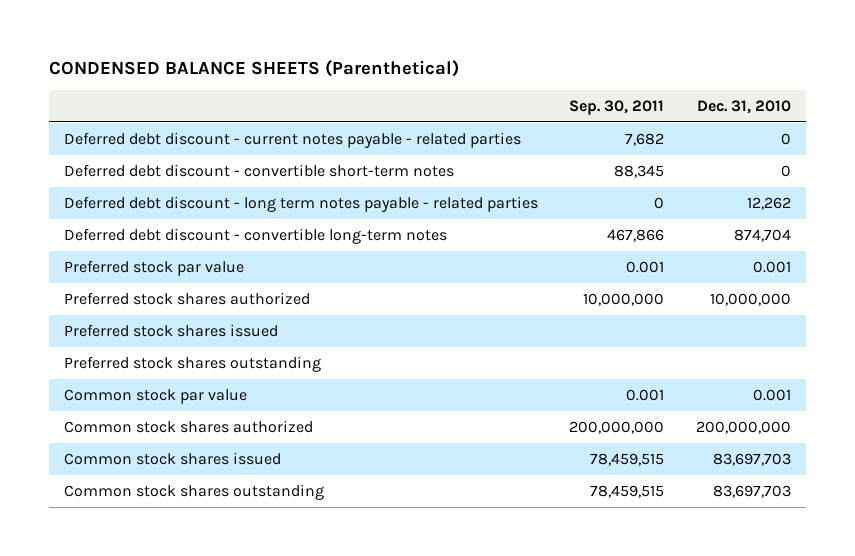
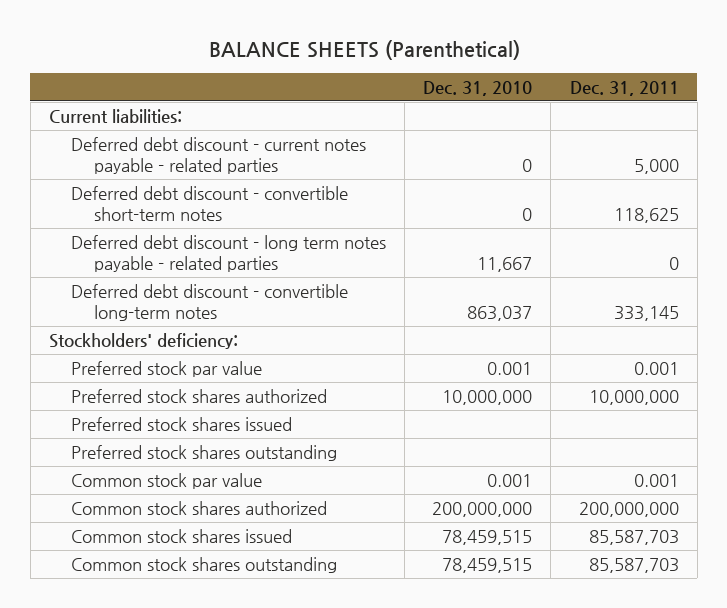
- CONDENSED BALANCE SHEETS (Parenthetical)
+ BALANCE SHEETS (Parenthetical)
- | Sep. 30, 2011 | Dec. 31, 2010
+ | Dec. 31, 2010 | Dec. 31, 2011
+ Current liabilities:
- Deferred debt discount - long term notes payable - related parties | 0 | 12,262
- Deferred debt discount - convertible long-term notes | 467,866 | 874,704
+ Deferred debt discount - long term notes payable - related parties | 11,667 | 0
+ Deferred debt discount - convertible long-term notes | 863,037 | 333,145
+ Stockholders' deficiency:
- Common stock shares issued | 78,459,515 | 83,697,703
- Common stock shares outstanding | 78,459,515 | 83,697,703
+ Common stock shares issued | 78,459,515 | 85,587,703
+ Common stock shares outstanding | 78,459,515 | 85,587,703

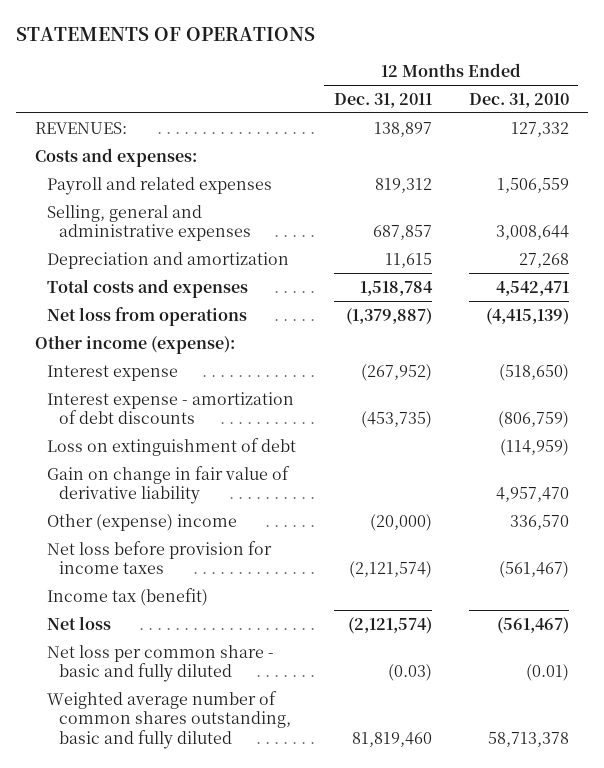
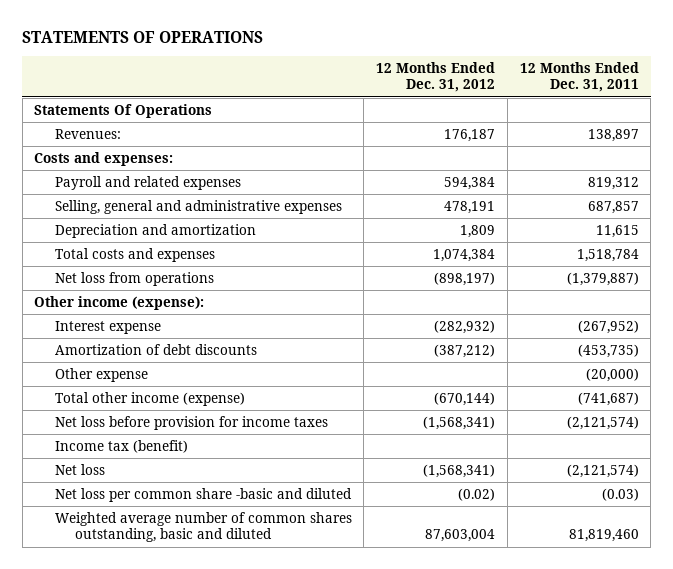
- | 12 Months Ended Dec. 31, 2011 | 12 Months Ended Dec. 31, 2010
+ | 12 Months Ended Dec. 31, 2012 | 12 Months Ended Dec. 31, 2011
- REVENUES: | 138,897 | 127,332
+ Statements Of Operations
+ Revenues: | 176,187 | 138,897
- Interest expense - amortization of debt discounts | (453,735) | (806,759)
- Loss on extinguishment of debt | | (114,959)
- Gain on change in fair value of derivative liability | | 4,957,470
- Other (expense) income | (20,000) | 336,570
+ Amortization of debt discounts | (387,212) | (453,735)
+ Other expense | | (20,000)
+ Total other income (expense) | (670,144) | (741,687)
- Net loss per common share - basic and fully diluted | (0.03) | (0.01)
- Weighted average number of common shares outstanding, basic and fully diluted | 81,819,460 | 58,713,378
+ Net loss per common share -basic and diluted | (0.02) | (0.03)
+ Weighted average number of common shares outstanding, basic and diluted | 87,603,004 | 81,819,460

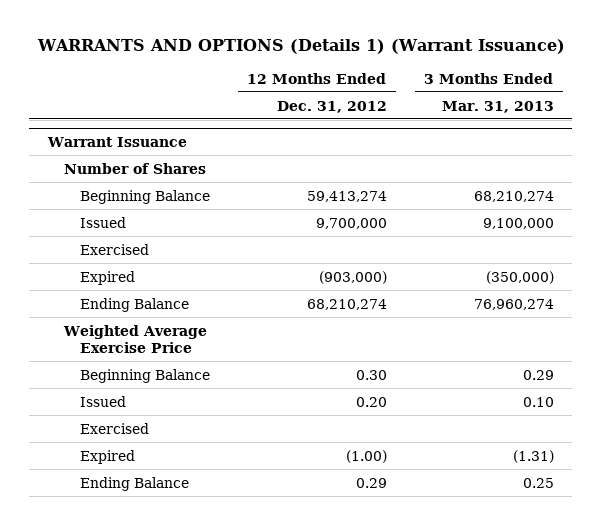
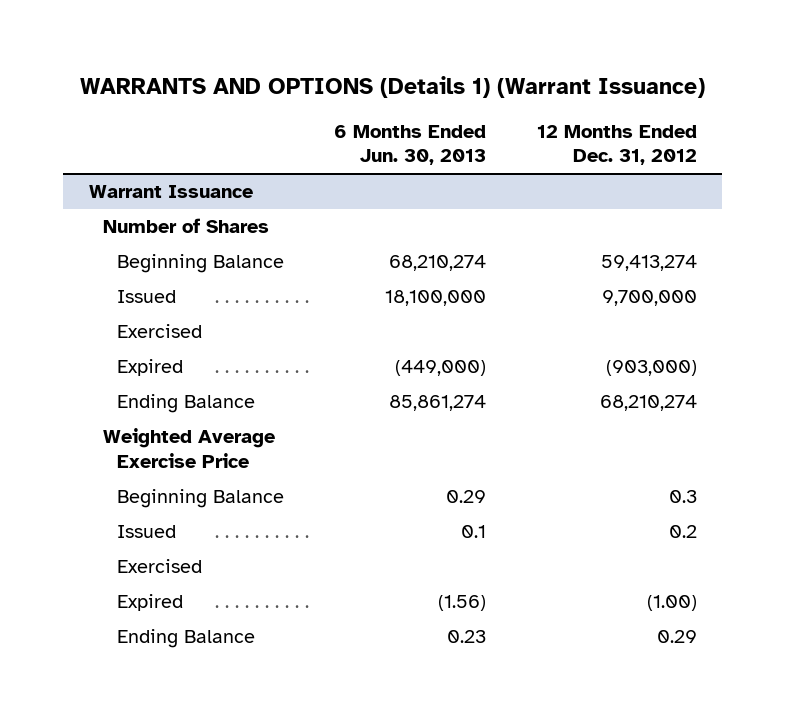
- | 12 Months Ended Dec. 31, 2012 | 3 Months Ended Mar. 31, 2013
+ | 6 Months Ended Jun. 30, 2013 | 12 Months Ended Dec. 31, 2012
@ Warrant Issuance
- Beginning Balance | 0.30 | 0.29
- Issued | 0.20 | 0.10
+ Beginning Balance | 0.29 | 0.3
+ Issued | 0.1 | 0.2

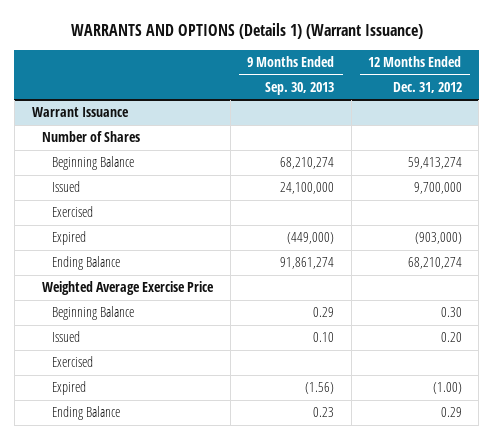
- | 6 Months Ended Jun. 30, 2013 | 12 Months Ended Dec. 31, 2012
+ | 9 Months Ended Sep. 30, 2013 | 12 Months Ended Dec. 31, 2012
@ Warrant Issuance
- Beginning Balance | 0.29 | 0.3
- Issued | 0.1 | 0.2
+ Beginning Balance | 0.29 | 0.30
+ Issued | 0.10 | 0.20

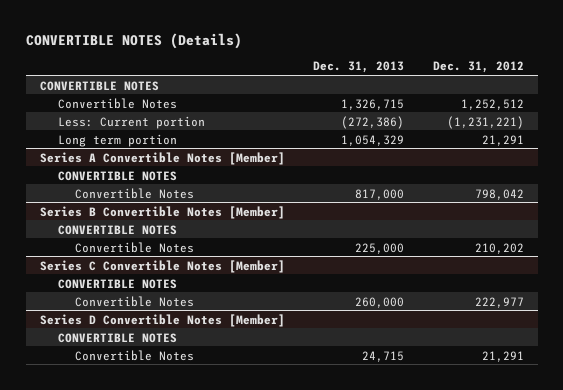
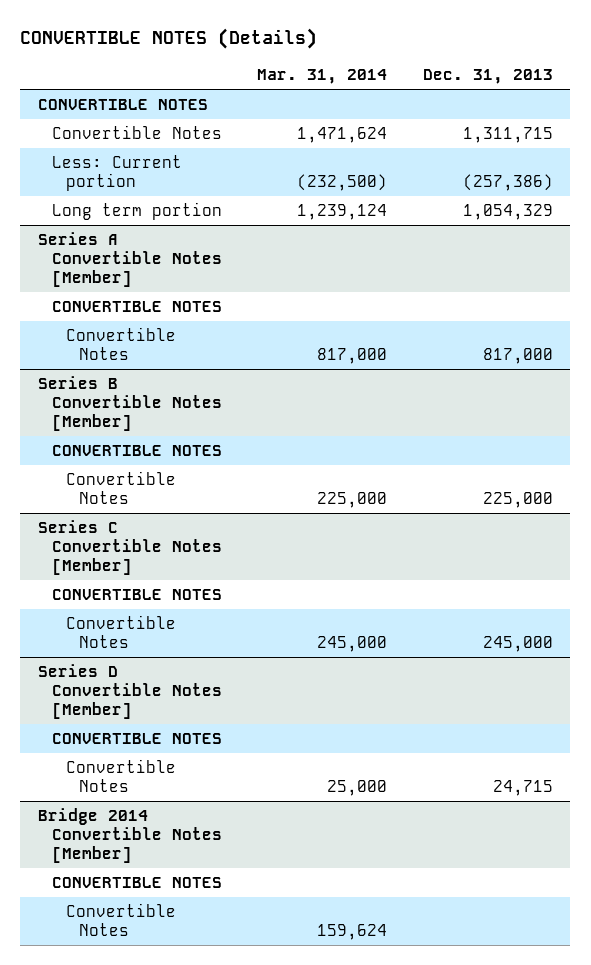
- | Dec. 31, 2013 | Dec. 31, 2012
+ | Mar. 31, 2014 | Dec. 31, 2013
- Convertible Notes | 1,326,715 | 1,252,512
- Less: Current portion | (272,386) | (1,231,221)
+ Convertible Notes | 1,471,624 | 1,311,715
+ Less: Current portion | (232,500) | (257,386)
@ Series C Convertible Notes [Member]
- Convertible Notes | 260,000 | 222,977
+ Convertible Notes | 245,000 | 245,000
+ Bridge 2014 Convertible Notes [Member]
+ CONVERTIBLE NOTES
+ Convertible Notes | 159,624 |

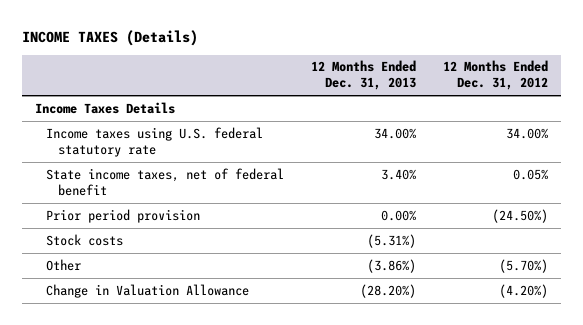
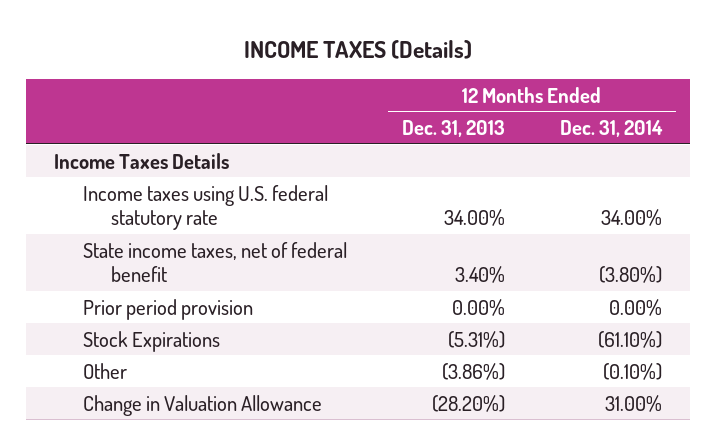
- | 12 Months Ended Dec. 31, 2013 | 12 Months Ended Dec. 31, 2012
+ | 12 Months Ended Dec. 31, 2013 | 12 Months Ended Dec. 31, 2014
- Stock costs | (5.31%) |
+ Stock Expirations | (5.31%) | (61.10%)

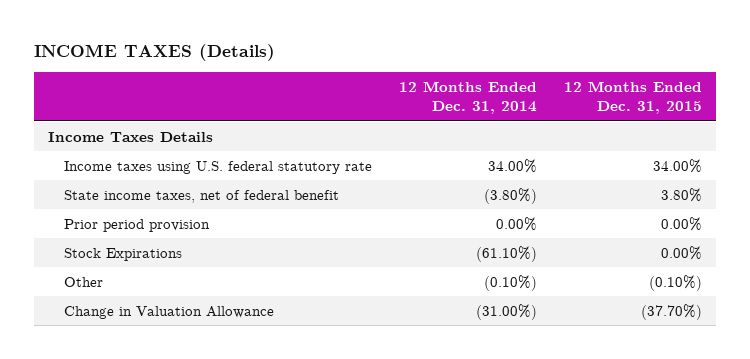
- | 12 Months Ended Dec. 31, 2013 | 12 Months Ended Dec. 31, 2014
+ | 12 Months Ended Dec. 31, 2014 | 12 Months Ended Dec. 31, 2015
- Change in Valuation Allowance | (28.20%) | 31.00%
+ Change in Valuation Allowance | (31.00%) | (37.70%)

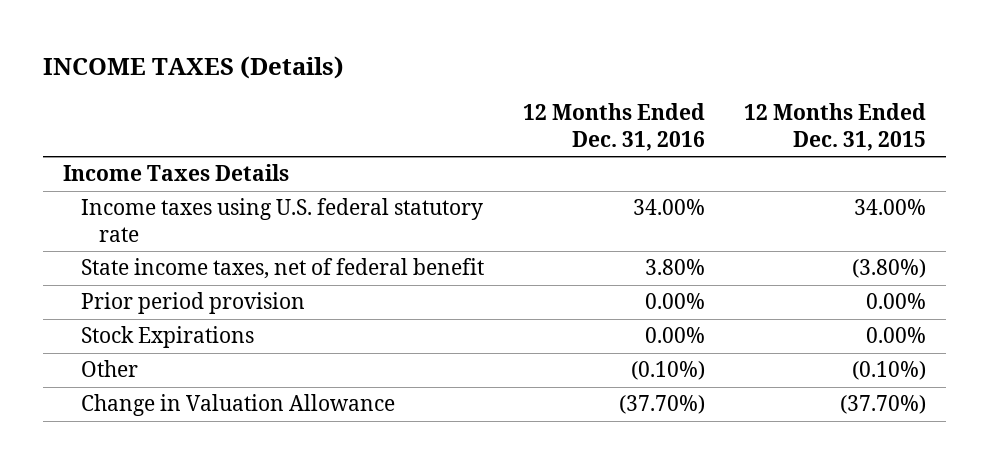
- | 12 Months Ended Dec. 31, 2014 | 12 Months Ended Dec. 31, 2015
+ | 12 Months Ended Dec. 31, 2016 | 12 Months Ended Dec. 31, 2015
- State income taxes, net of federal benefit | (3.80%) | 3.80%
+ State income taxes, net of federal benefit | 3.80% | (3.80%)

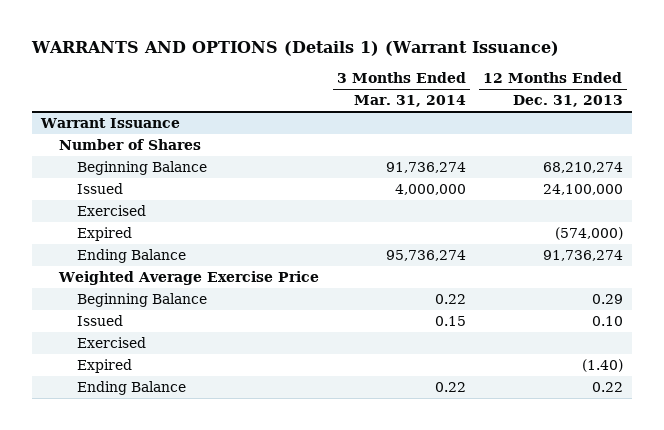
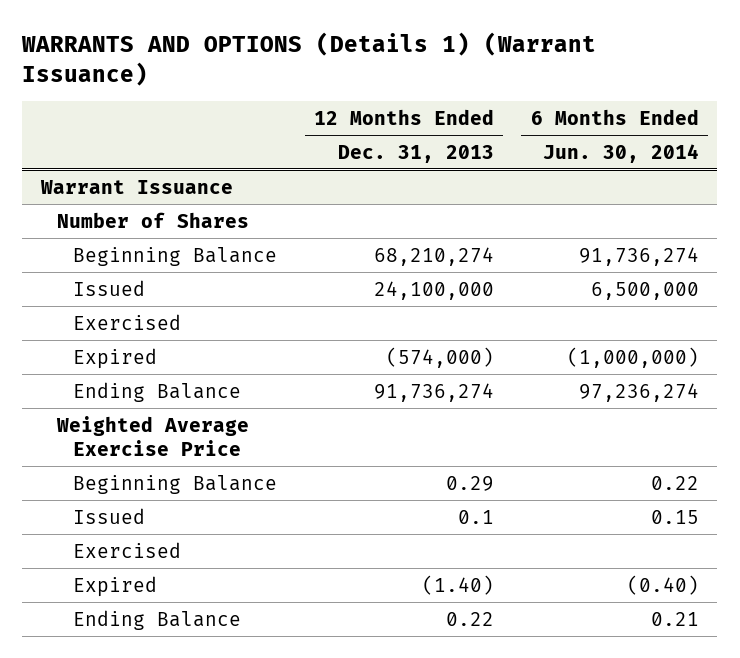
- | 3 Months Ended Mar. 31, 2014 | 12 Months Ended Dec. 31, 2013
+ | 12 Months Ended Dec. 31, 2013 | 6 Months Ended Jun. 30, 2014
@ Warrant Issuance
- Issued | 0.15 | 0.10
+ Issued | 0.1 | 0.15

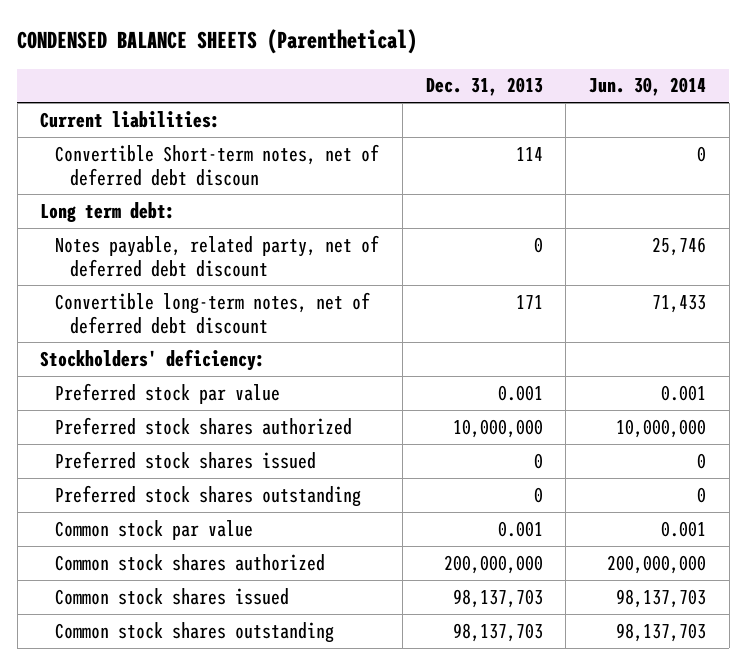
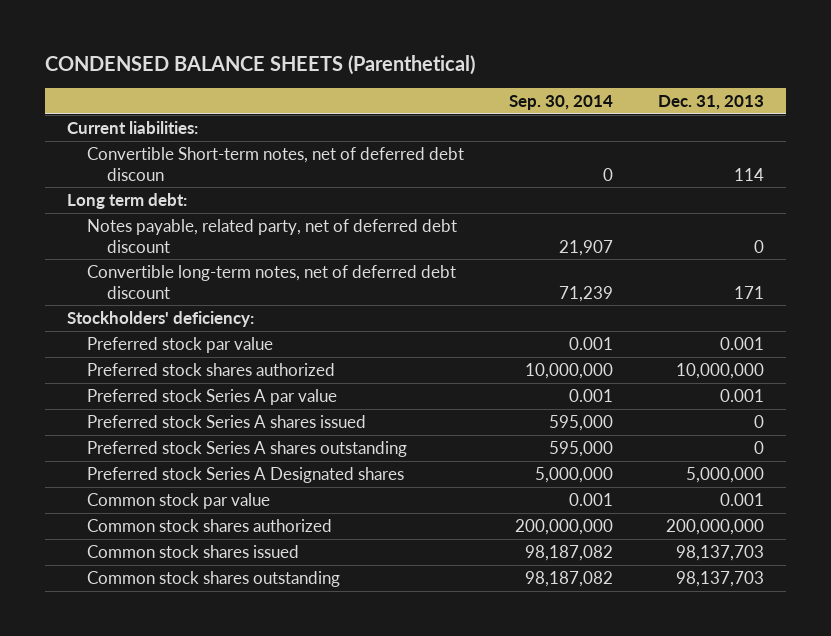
- | Dec. 31, 2013 | Jun. 30, 2014
+ | Sep. 30, 2014 | Dec. 31, 2013
- Preferred stock shares issued | 0 | 0
- Preferred stock shares outstanding | 0 | 0
+ Preferred stock Series A par value | 0.001 | 0.001
+ Preferred stock Series A shares issued | 595,000 | 0
+ Preferred stock Series A shares outstanding | 595,000 | 0
+ Preferred stock Series A Designated shares | 5,000,000 | 5,000,000

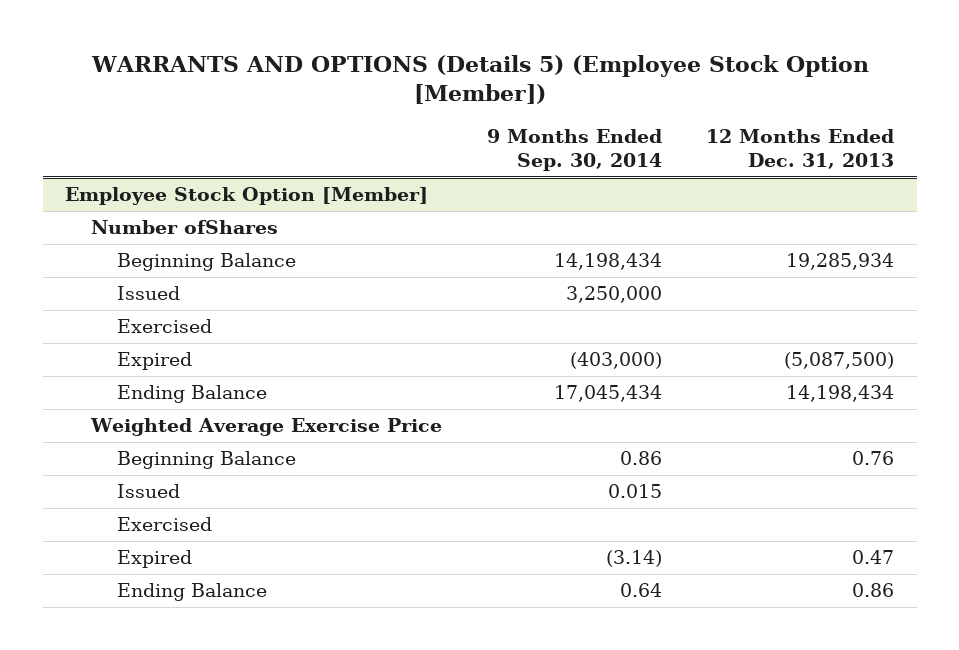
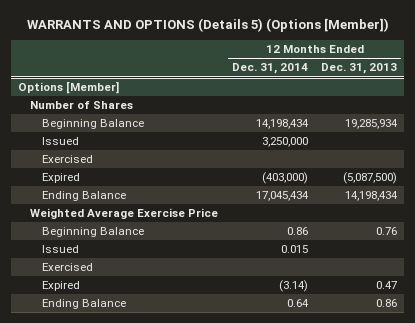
- WARRANTS AND OPTIONS (Details 5) (Employee Stock Option [Member])
+ WARRANTS AND OPTIONS (Details 5) (Options [Member])
- | 9 Months Ended Sep. 30, 2014 | 12 Months Ended Dec. 31, 2013
+ | 12 Months Ended Dec. 31, 2014 | 12 Months Ended Dec. 31, 2013
- Employee Stock Option [Member]
- Number ofShares
+ Options [Member]
+ Number of Shares

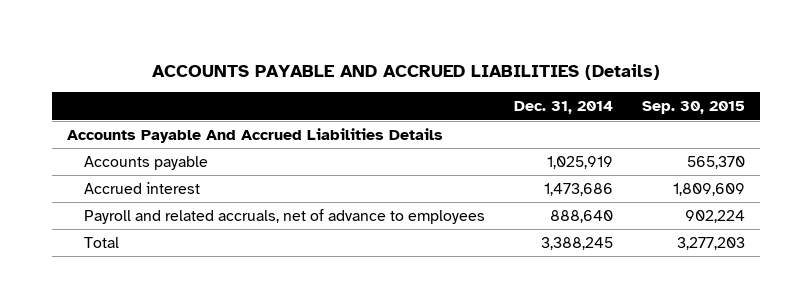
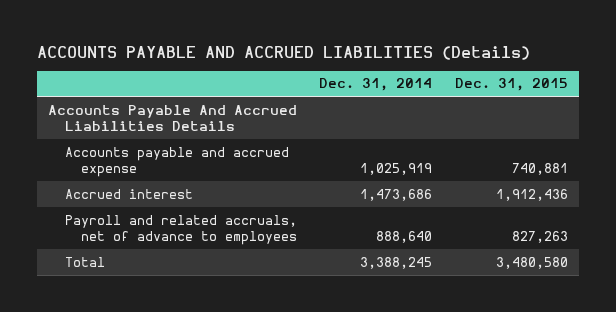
- | Dec. 31, 2014 | Sep. 30, 2015
+ | Dec. 31, 2014 | Dec. 31, 2015
- Accounts payable | 1,025,919 | 565,370
+ Accounts payable and accrued expense | 1,025,919 | 740,881

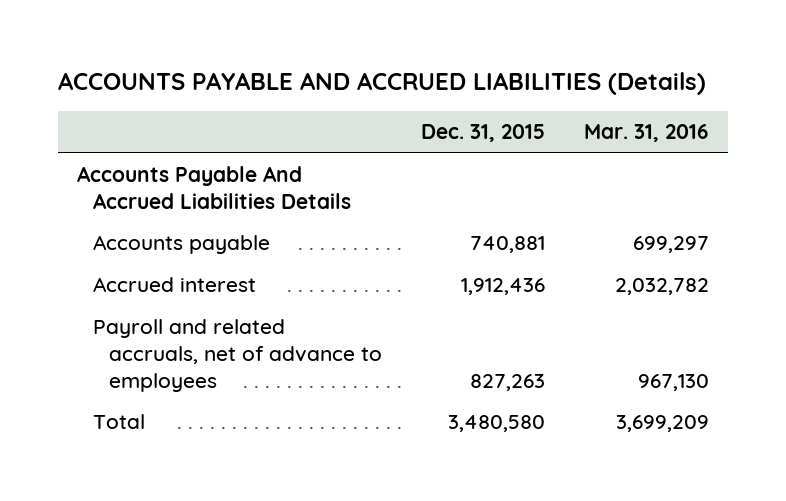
- | Dec. 31, 2014 | Dec. 31, 2015
+ | Dec. 31, 2015 | Mar. 31, 2016
- Accounts payable and accrued expense | 1,025,919 | 740,881
+ Accounts payable | 740,881 | 699,297

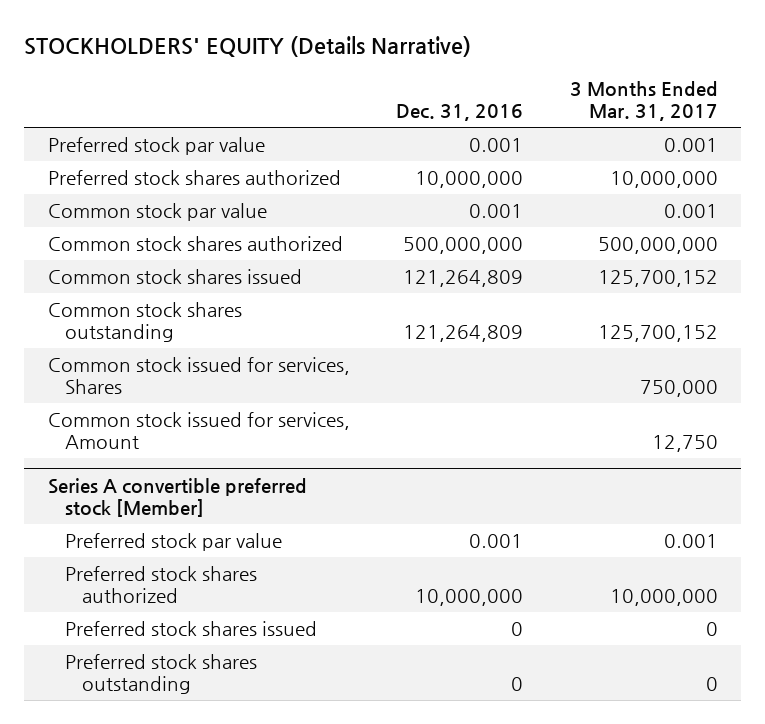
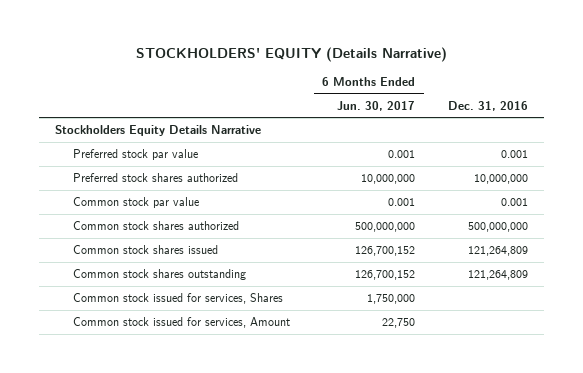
- | Dec. 31, 2016 | 3 Months Ended Mar. 31, 2017
+ | 6 Months Ended Jun. 30, 2017 | Dec. 31, 2016
+ Stockholders Equity Details Narrative
- Series A convertible preferred stock [Member]
- Preferred stock par value | 0.001 | 0.001
- Preferred stock shares authorized | 10,000,000 | 10,000,000
- Preferred stock shares issued | 0 | 0
- Preferred stock shares outstanding | 0 | 0

